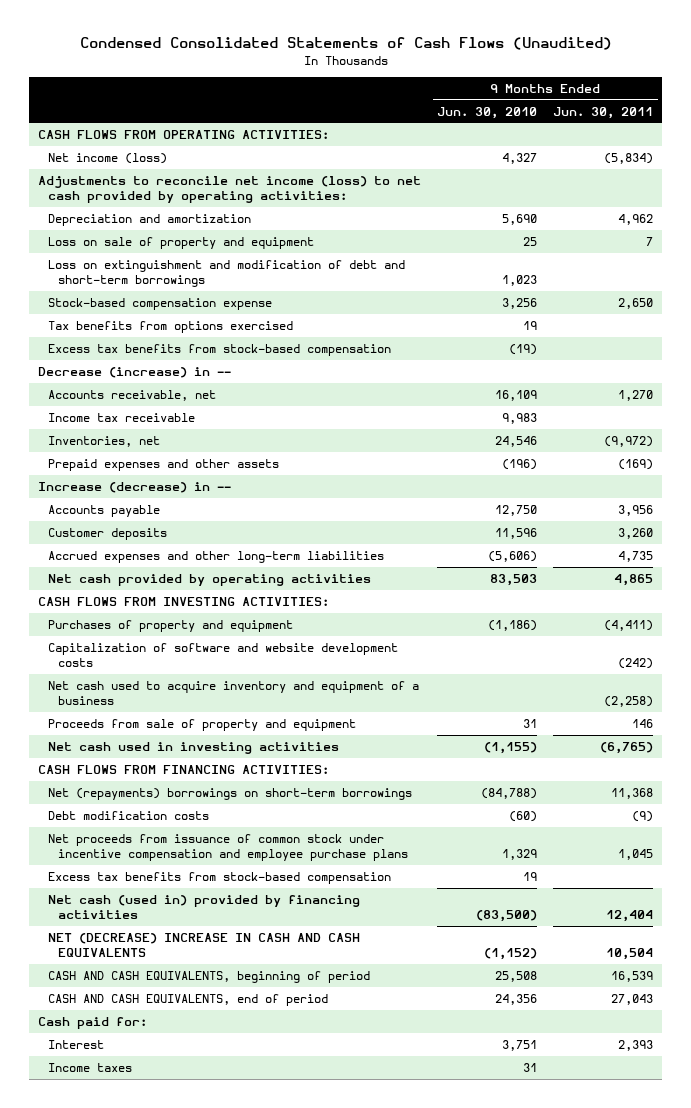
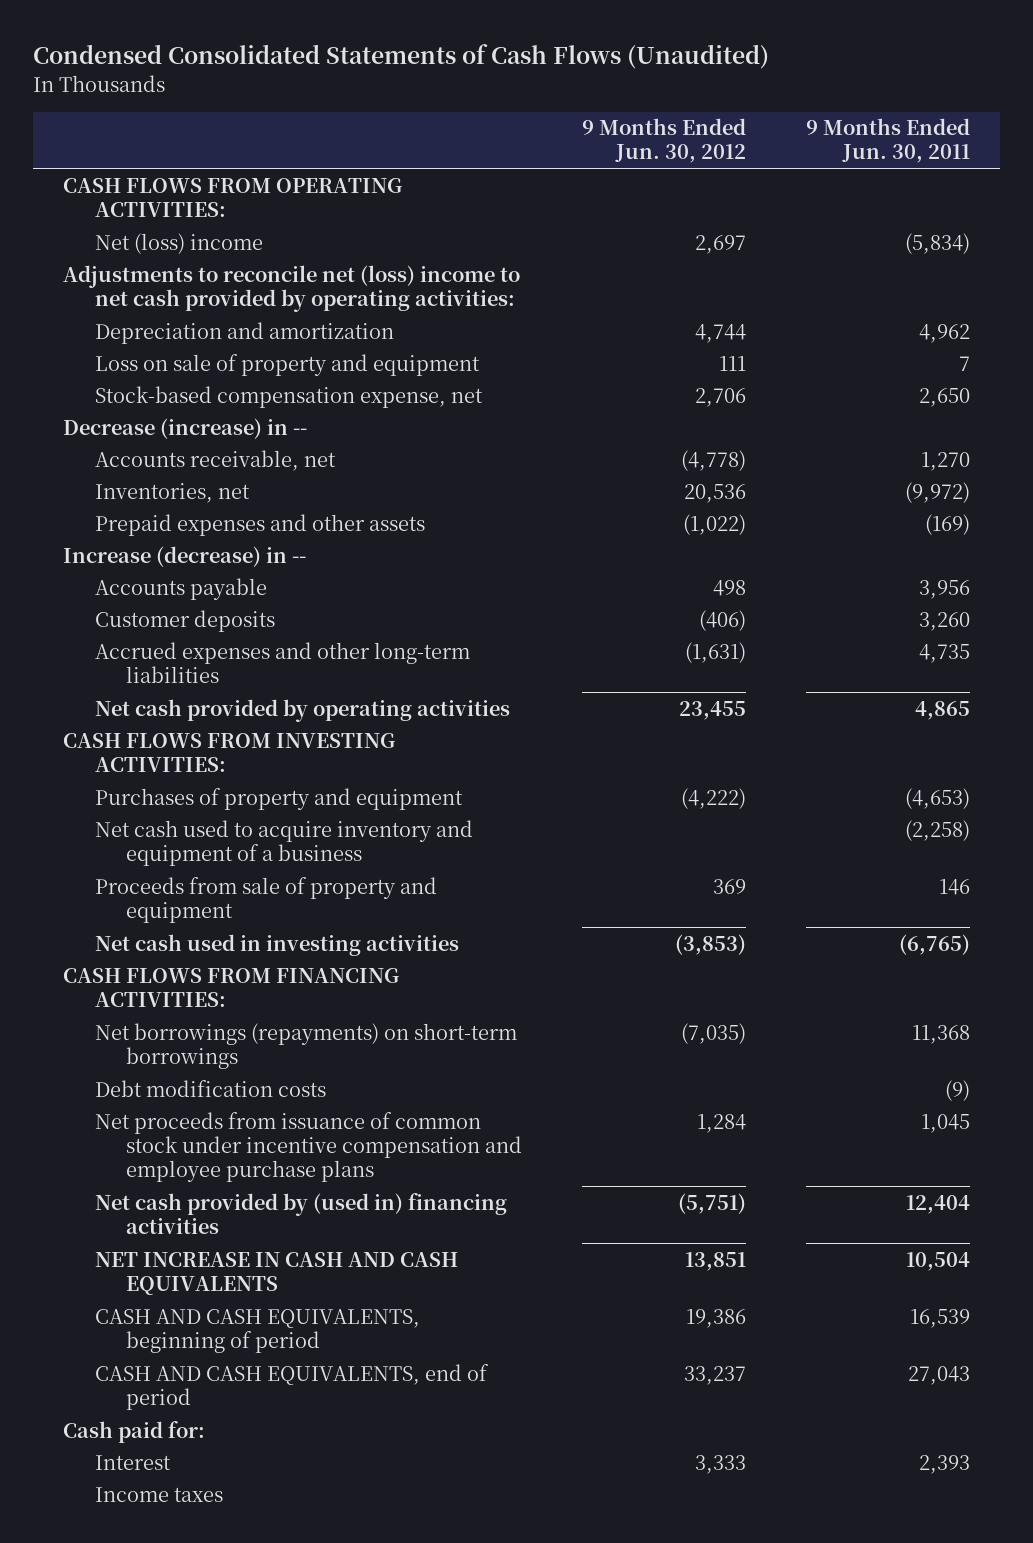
- | 9 Months Ended Jun. 30, 2010 | 9 Months Ended Jun. 30, 2011
+ | 9 Months Ended Jun. 30, 2012 | 9 Months Ended Jun. 30, 2011
- Net income (loss) | 4,327 | (5,834)
- Adjustments to reconcile net income (loss) to net cash provided by operating activities:
+ Net (loss) income | 2,697 | (5,834)
+ Adjustments to reconcile net (loss) income to net cash provided by operating activities:
- Loss on extinguishment and modification of debt and short-term borrowings | 1,023 |
- Stock-based compensation expense | 3,256 | 2,650
- Tax benefits from options exercised | 19 |
- Excess tax benefits from stock-based compensation | (19) |
+ Stock-based compensation expense, net | 2,706 | 2,650
- Income tax receivable | 9,983 |
- Purchases of property and equipment | (1,186) | (4,411)
- Capitalization of software and website development costs | | (242)
+ Purchases of property and equipment | (4,222) | (4,653)
- Net (repayments) borrowings on short-term borrowings | (84,788) | 11,368
+ Net borrowings (repayments) on short-term borrowings | (7,035) | 11,368
- Excess tax benefits from stock-based compensation | 19 |
- Net cash (used in) provided by financing activities | (83,500) | 12,404
- NET (DECREASE) INCREASE IN CASH AND CASH EQUIVALENTS | (1,152) | 10,504
+ Net cash provided by (used in) financing activities | (5,751) | 12,404
+ NET INCREASE IN CASH AND CASH EQUIVALENTS | 13,851 | 10,504

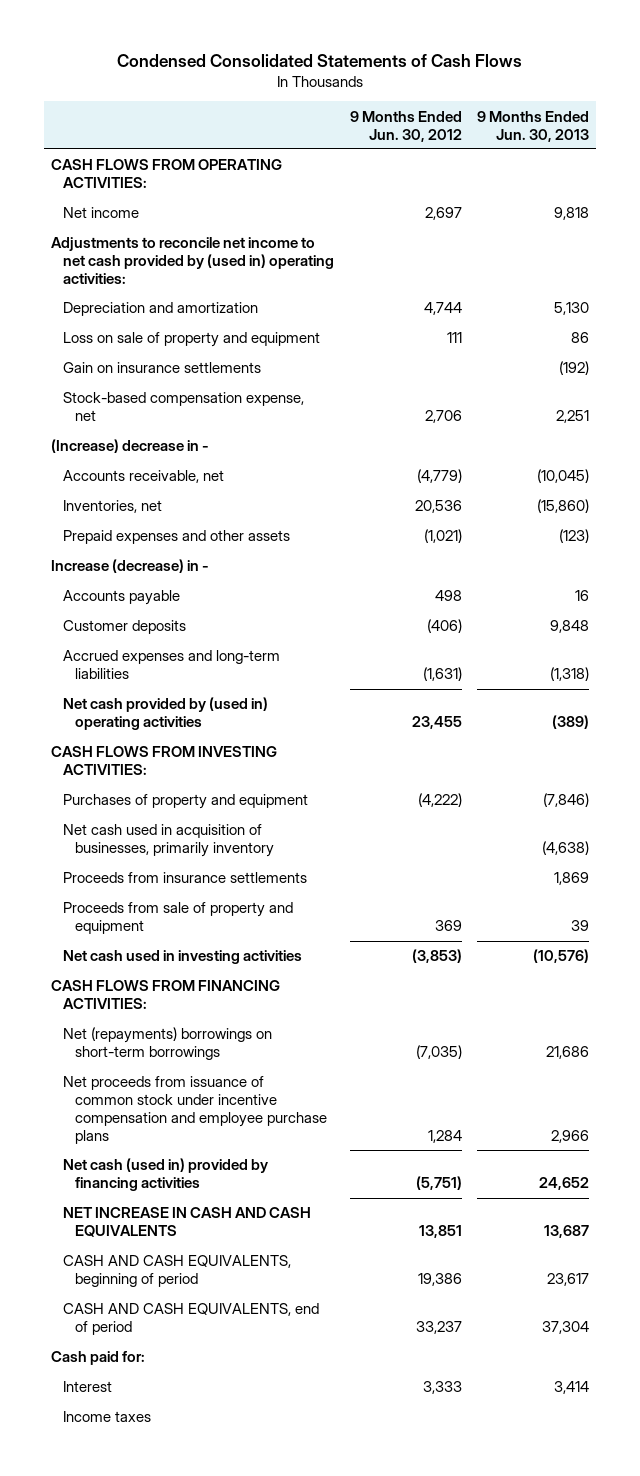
- Condensed Consolidated Statements of Cash Flows (Unaudited)
+ Condensed Consolidated Statements of Cash Flows
- | 9 Months Ended Jun. 30, 2012 | 9 Months Ended Jun. 30, 2011
+ | 9 Months Ended Jun. 30, 2012 | 9 Months Ended Jun. 30, 2013
- Net (loss) income | 2,697 | (5,834)
- Adjustments to reconcile net (loss) income to net cash provided by operating activities:
+ Net income | 2,697 | 9,818
+ Adjustments to reconcile net income to net cash provided by (used in) operating activities:
+ Gain on insurance settlements | | (192)
- Decrease (increase) in --
- Accounts receivable, net | (4,778) | 1,270
+ (Increase) decrease in -
+ Accounts receivable, net | (4,779) | (10,045)
- Prepaid expenses and other assets | (1,022) | (169)
- Increase (decrease) in --
+ Prepaid expenses and other assets | (1,021) | (123)
+ Increase (decrease) in -
- Accrued expenses and other long-term liabilities | (1,631) | 4,735
- Net cash provided by operating activities | 23,455 | 4,865
+ Accrued expenses and long-term liabilities | (1,631) | (1,318)
+ Net cash provided by (used in) operating activities | 23,455 | (389)
- Net cash used to acquire inventory and equipment of a business | | (2,258)
+ Net cash used in acquisition of businesses, primarily inventory | | (4,638)
+ Proceeds from insurance settlements | | 1,869
- Net borrowings (repayments) on short-term borrowings | (7,035) | 11,368
- Debt modification costs | | (9)
+ Net (repayments) borrowings on short-term borrowings | (7,035) | 21,686
- Net cash provided by (used in) financing activities | (5,751) | 12,404
+ Net cash (used in) provided by financing activities | (5,751) | 24,652

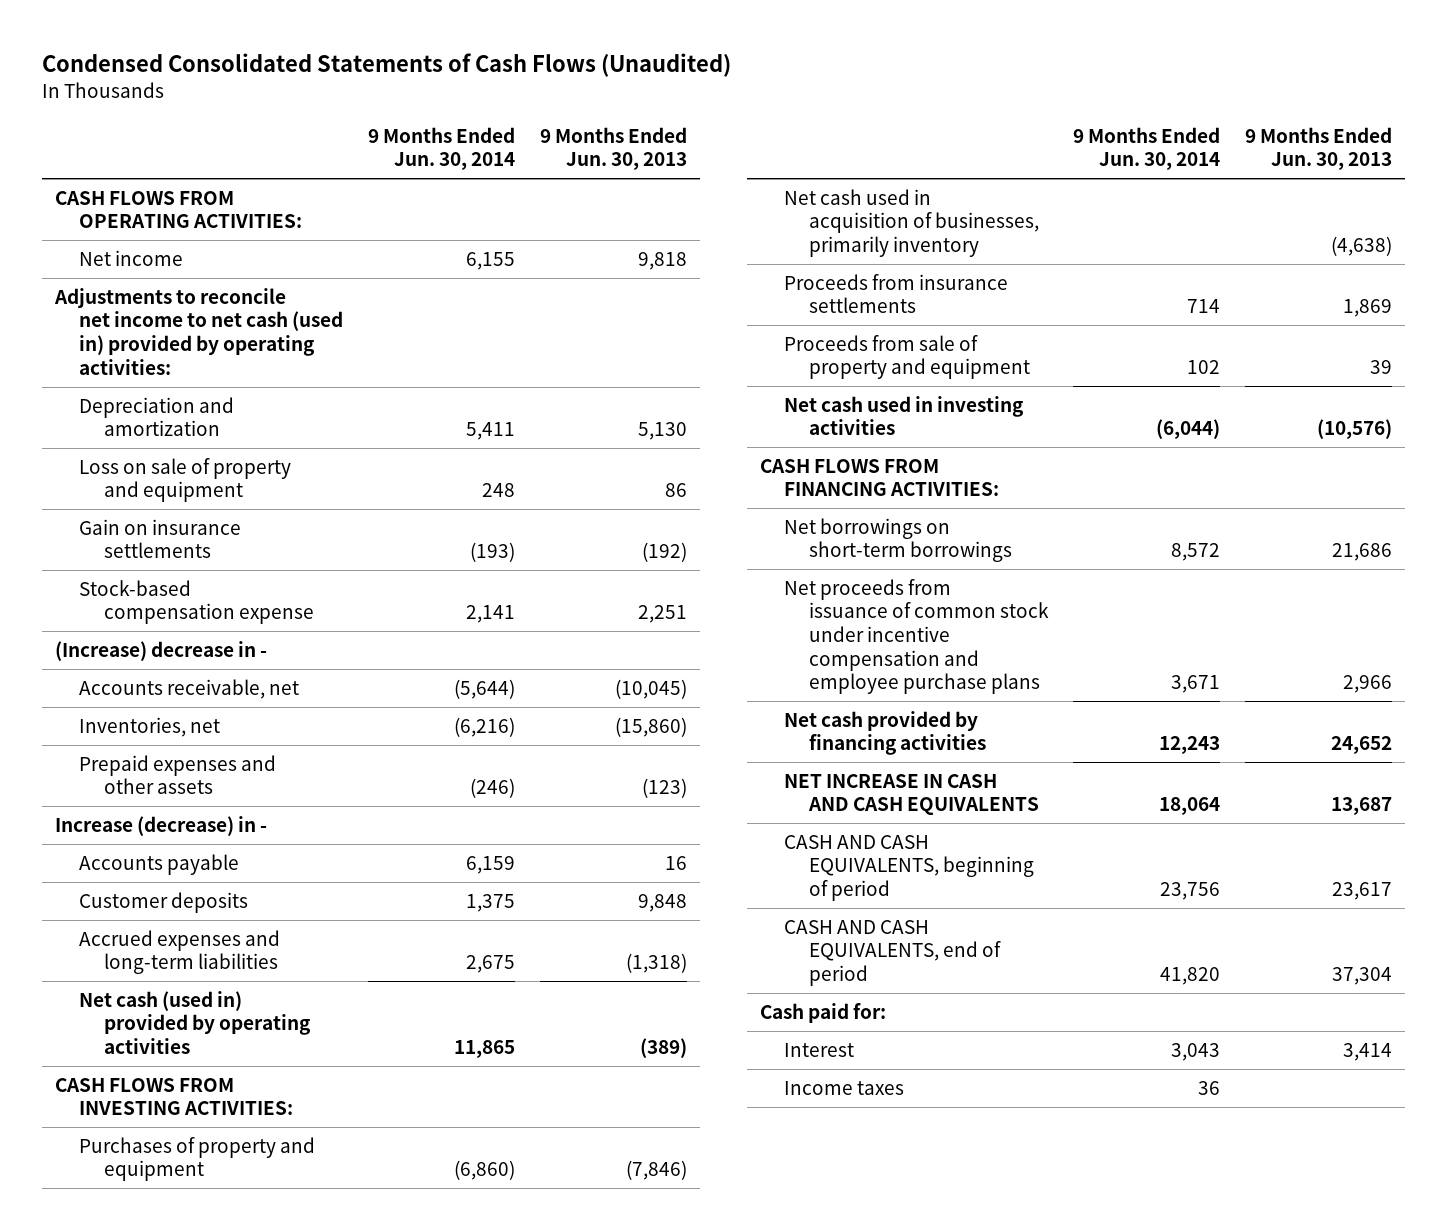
- Condensed Consolidated Statements of Cash Flows
+ Condensed Consolidated Statements of Cash Flows (Unaudited)
- | 9 Months Ended Jun. 30, 2012 | 9 Months Ended Jun. 30, 2013
+ | 9 Months Ended Jun. 30, 2014 | 9 Months Ended Jun. 30, 2013
- Adjustments to reconcile net income to net cash provided by (used in) operating activities:
+ Adjustments to reconcile net income to net cash (used in) provided by operating activities:
- Stock-based compensation expense, net | 2,706 | 2,251
+ Stock-based compensation expense | 2,141 | 2,251
- Net cash provided by (used in) operating activities | 23,455 | (389)
+ Net cash (used in) provided by operating activities | 11,865 | (389)
- Net (repayments) borrowings on short-term borrowings | (7,035) | 21,686
+ Net borrowings on short-term borrowings | 8,572 | 21,686
- Net cash (used in) provided by financing activities | (5,751) | 24,652
+ Net cash provided by financing activities | 12,243 | 24,652

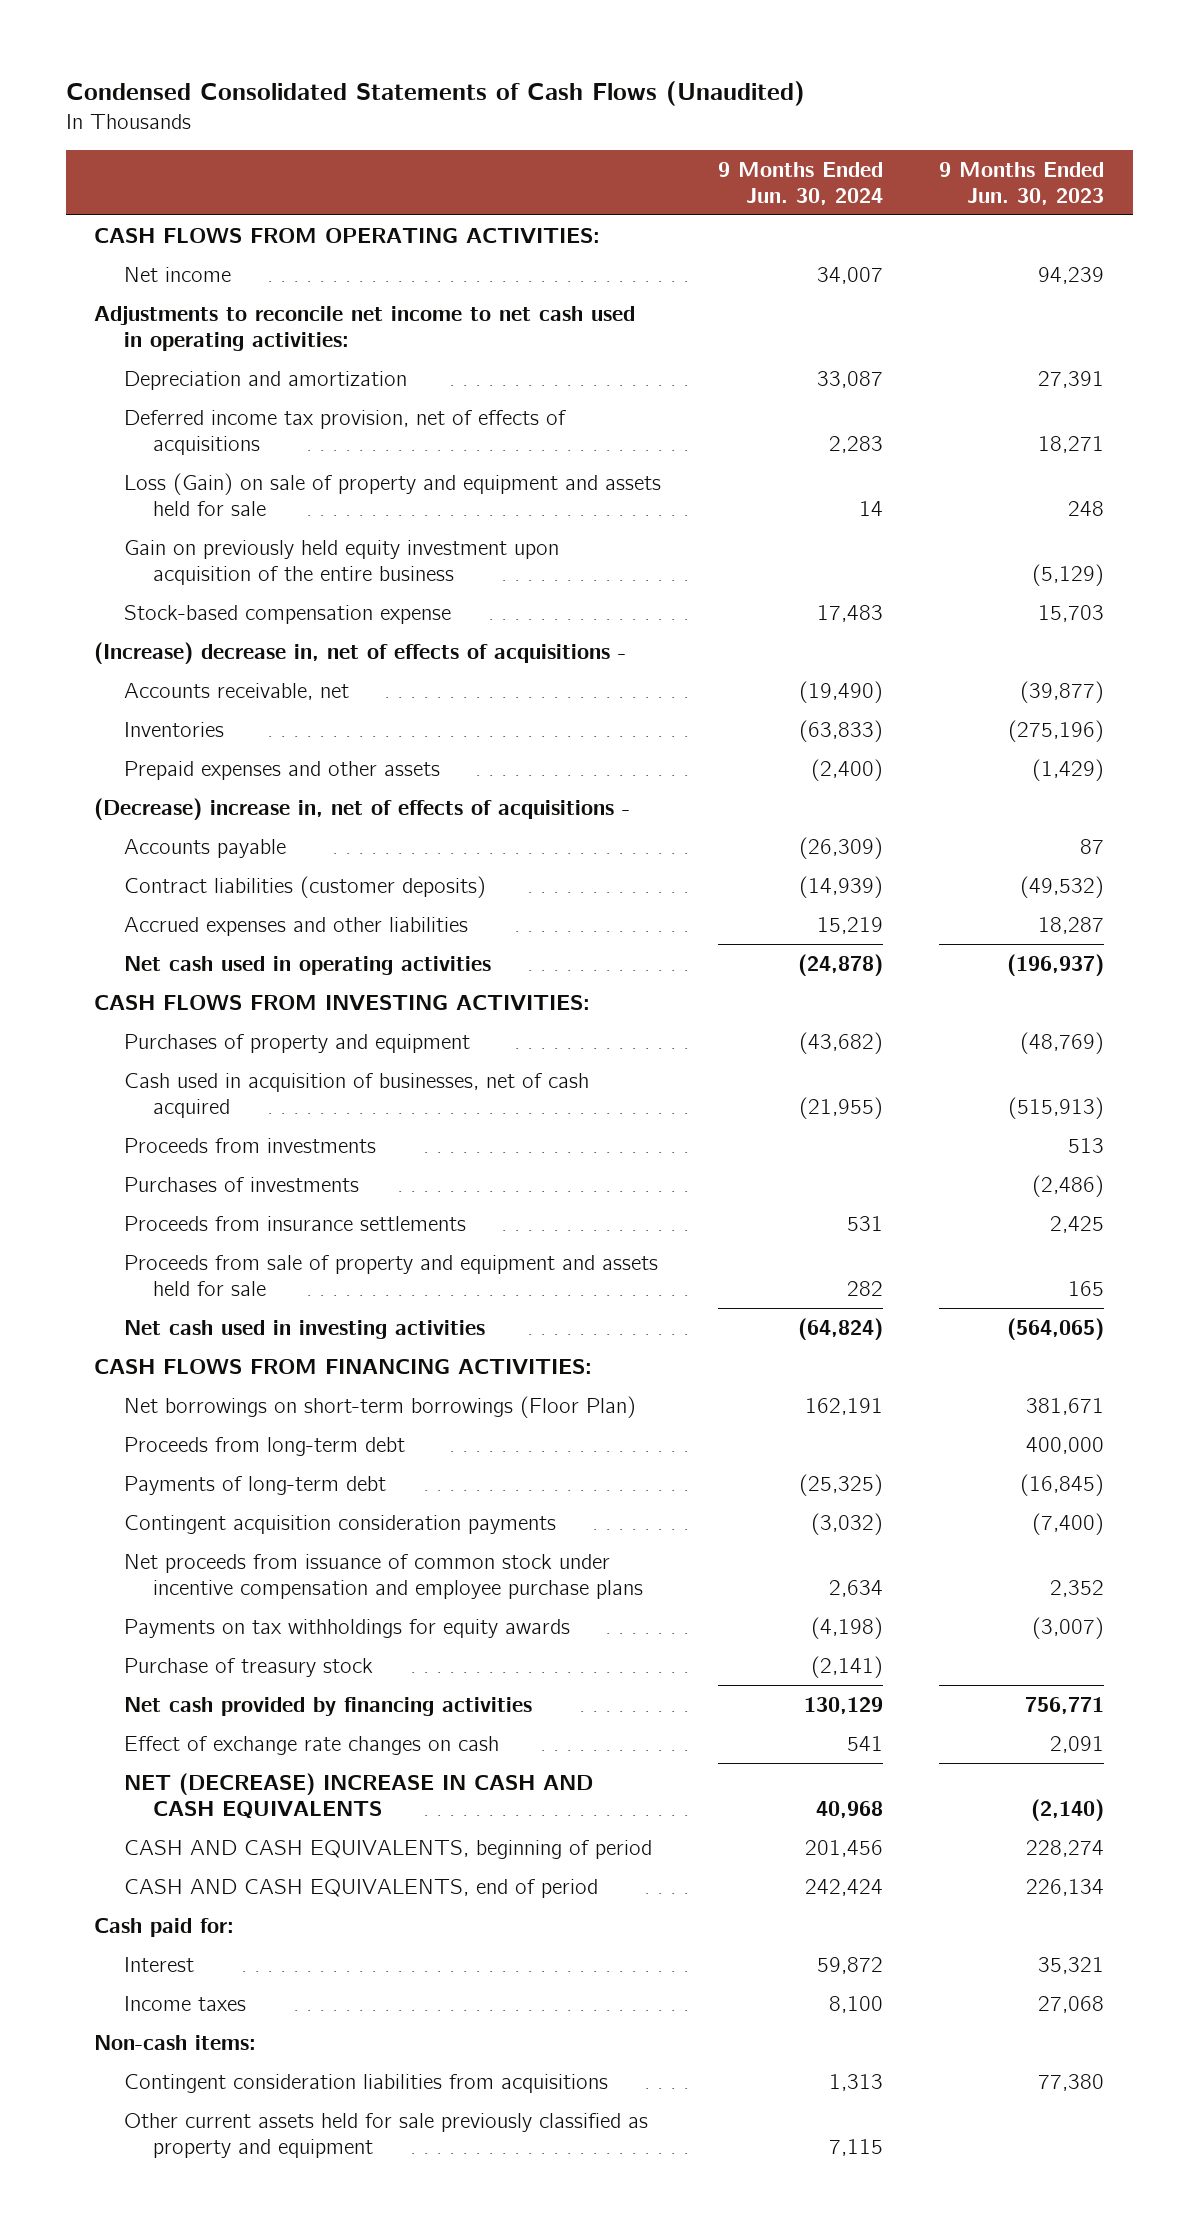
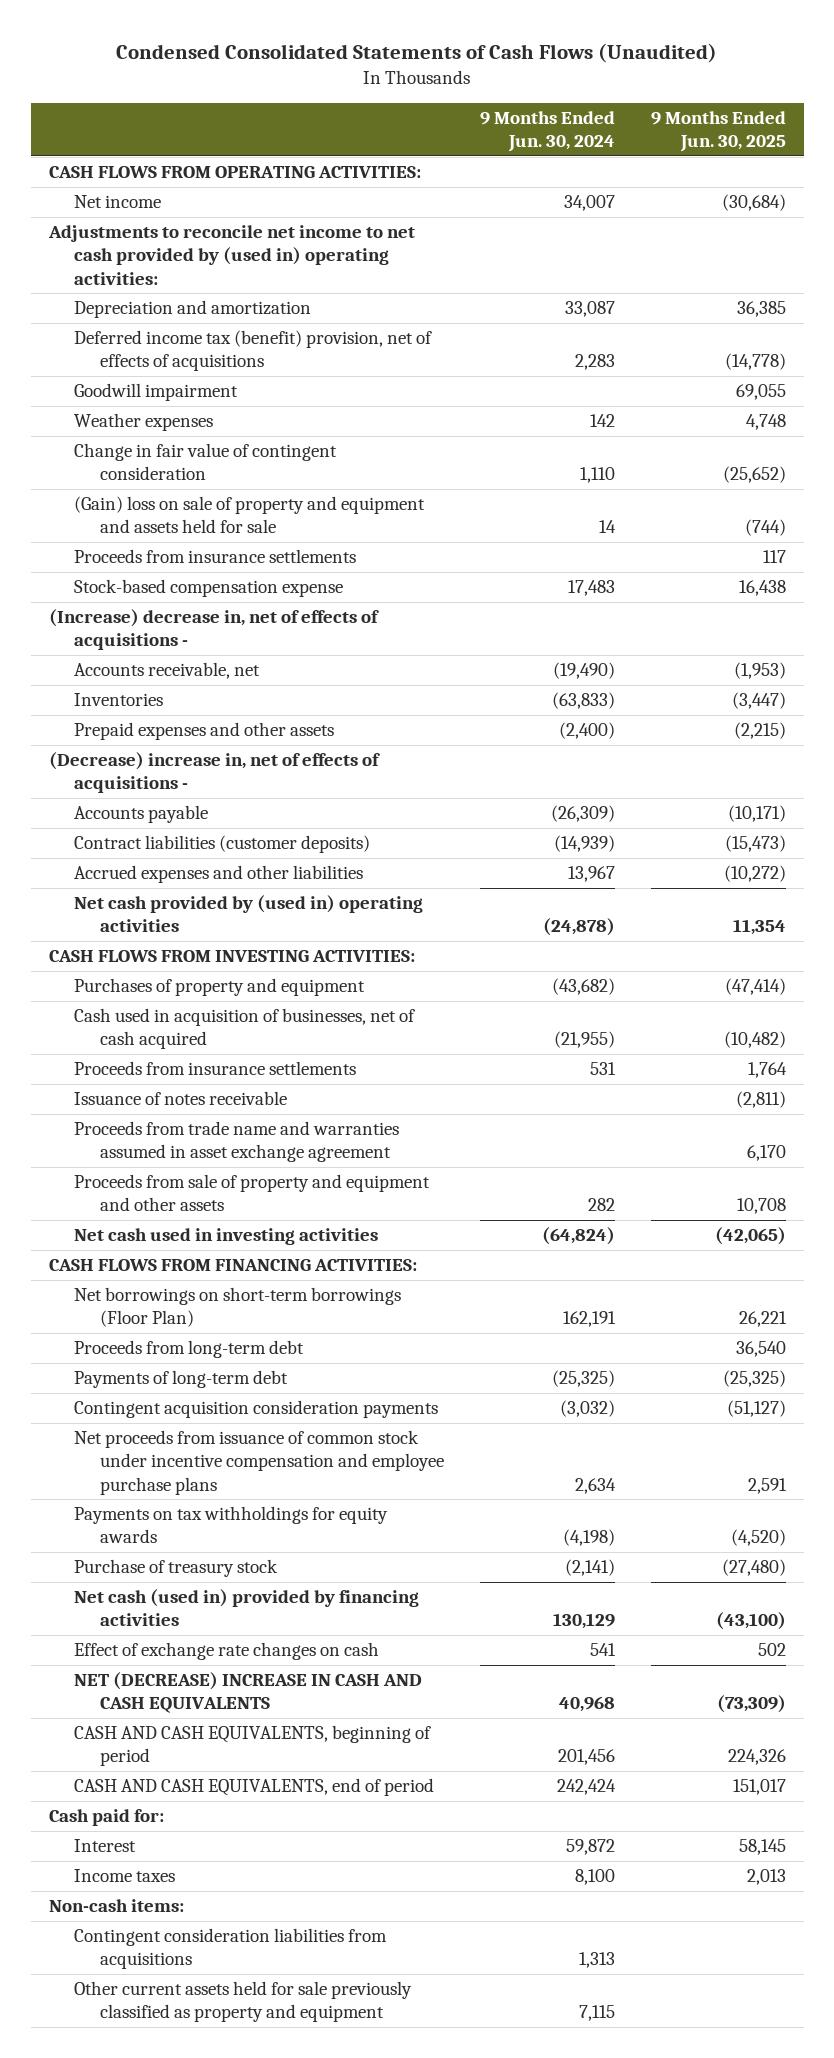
- | 9 Months Ended Jun. 30, 2024 | 9 Months Ended Jun. 30, 2023
+ | 9 Months Ended Jun. 30, 2024 | 9 Months Ended Jun. 30, 2025
- Adjustments to reconcile net income to net cash used in operating activities:
+ Adjustments to reconcile net income to net cash provided by (used in) operating activities:
- Deferred income tax provision, net of effects of acquisitions | 2,283 | 18,271
- Loss (Gain) on sale of property and equipment and assets held for sale | 14 | 248
- Gain on previously held equity investment upon acquisition of the entire business | | (5,129)
+ Deferred income tax (benefit) provision, net of effects of acquisitions | 2,283 | (14,778)
+ Goodwill impairment | | 69,055
+ Weather expenses | 142 | 4,748
+ Change in fair value of contingent consideration | 1,110 | (25,652)
+ (Gain) loss on sale of property and equipment and assets held for sale | 14 | (744)
+ Proceeds from insurance settlements | | 117
- Accrued expenses and other liabilities | 15,219 | 18,287
- Net cash used in operating activities | (24,878) | (196,937)
+ Accrued expenses and other liabilities | 13,967 | (10,272)
+ Net cash provided by (used in) operating activities | (24,878) | 11,354
- Proceeds from investments | | 513
- Purchases of investments | | (2,486)
- Proceeds from sale of property and equipment and assets held for sale | 282 | 165
+ Issuance of notes receivable | | (2,811)
+ Proceeds from trade name and warranties assumed in asset exchange agreement | | 6,170
+ Proceeds from sale of property and equipment and other assets | 282 | 10,708
- Net cash provided by financing activities | 130,129 | 756,771
+ Net cash (used in) provided by financing activities | 130,129 | (43,100)

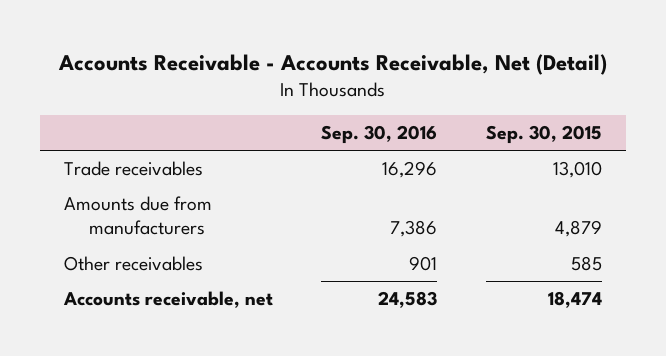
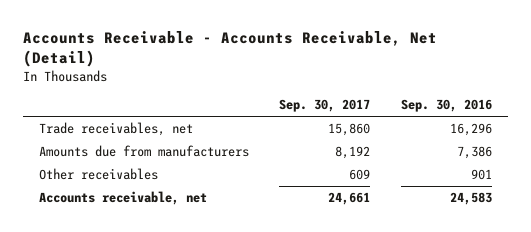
- | Sep. 30, 2016 | Sep. 30, 2015
+ | Sep. 30, 2017 | Sep. 30, 2016
- Trade receivables | 16,296 | 13,010
+ Trade receivables, net | 15,860 | 16,296

